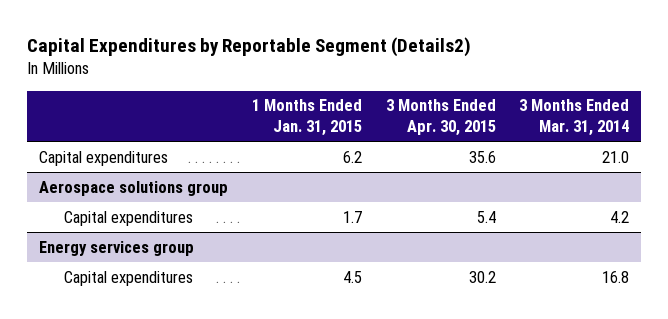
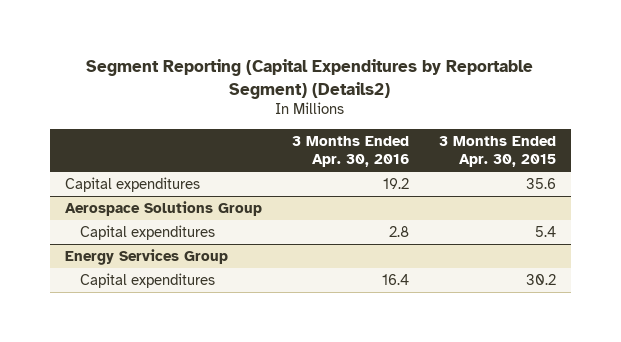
- Capital Expenditures by Reportable Segment (Details2)
+ Segment Reporting (Capital Expenditures by Reportable Segment) (Details2)
- | 1 Months Ended Jan. 31, 2015 | 3 Months Ended Apr. 30, 2015 | 3 Months Ended Mar. 31, 2014
+ | 3 Months Ended Apr. 30, 2016 | 3 Months Ended Apr. 30, 2015
- Aerospace solutions group
+ Aerospace Solutions Group
- Energy services group
+ Energy Services Group

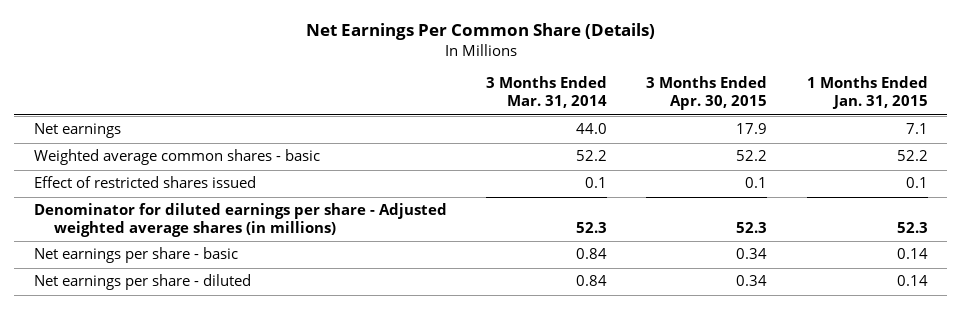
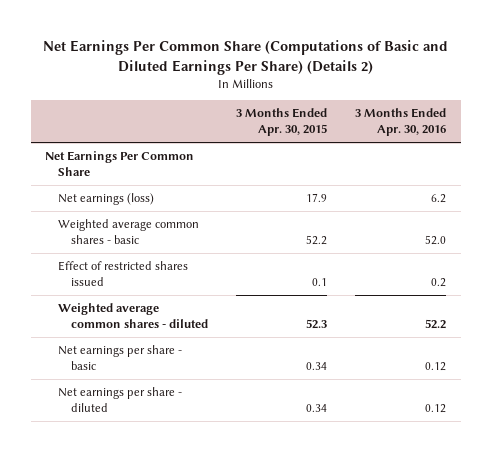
- Net Earnings Per Common Share (Details)
+ Net Earnings Per Common Share (Computations of Basic and Diluted Earnings Per Share) (Details 2)
- | 3 Months Ended Mar. 31, 2014 | 3 Months Ended Apr. 30, 2015 | 1 Months Ended Jan. 31, 2015
+ | 3 Months Ended Apr. 30, 2015 | 3 Months Ended Apr. 30, 2016
- Net earnings | 44.0 | 17.9 | 7.1
+ Net Earnings Per Common Share
+ Net earnings (loss) | 17.9 | 6.2
- Denominator for diluted earnings per share - Adjusted weighted average shares (in millions) | 52.3 | 52.3 | 52.3
+ Weighted average common shares - diluted | 52.3 | 52.2

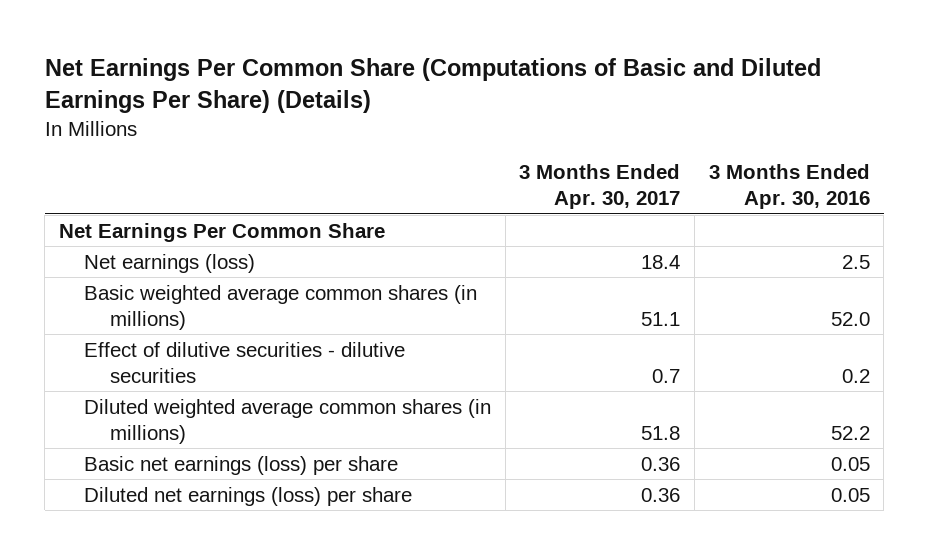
- Net Earnings Per Common Share (Computations of Basic and Diluted Earnings Per Share) (Details 2)
+ Net Earnings Per Common Share (Computations of Basic and Diluted Earnings Per Share) (Details)
- | 3 Months Ended Apr. 30, 2015 | 3 Months Ended Apr. 30, 2016
+ | 3 Months Ended Apr. 30, 2017 | 3 Months Ended Apr. 30, 2016
- Net earnings (loss) | 17.9 | 6.2
- Weighted average common shares - basic | 52.2 | 52.0
- Effect of restricted shares issued | 0.1 | 0.2
- Weighted average common shares - diluted | 52.3 | 52.2
- Net earnings per share - basic | 0.34 | 0.12
- Net earnings per share - diluted | 0.34 | 0.12
+ Net earnings (loss) | 18.4 | 2.5
+ Basic weighted average common shares (in millions) | 51.1 | 52.0
+ Effect of dilutive securities - dilutive securities | 0.7 | 0.2
+ Diluted weighted average common shares (in millions) | 51.8 | 52.2
+ Basic net earnings (loss) per share | 0.36 | 0.05
+ Diluted net earnings (loss) per share | 0.36 | 0.05

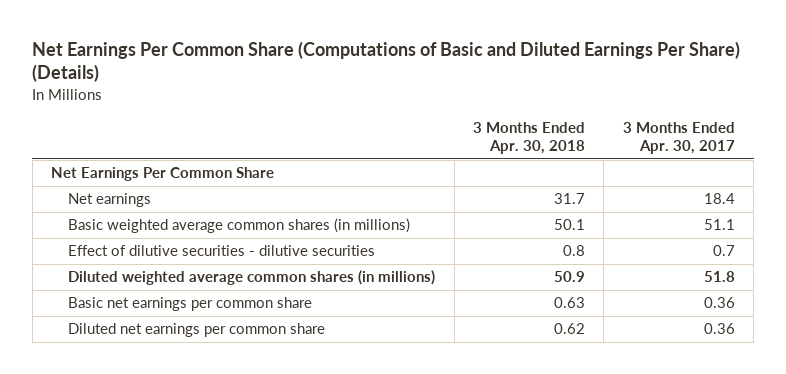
- | 3 Months Ended Apr. 30, 2017 | 3 Months Ended Apr. 30, 2016
+ | 3 Months Ended Apr. 30, 2018 | 3 Months Ended Apr. 30, 2017
- Net earnings (loss) | 18.4 | 2.5
+ Net earnings | 31.7 | 18.4
- Basic net earnings (loss) per share | 0.36 | 0.05
- Diluted net earnings (loss) per share | 0.36 | 0.05
+ Basic net earnings per common share | 0.63 | 0.36
+ Diluted net earnings per common share | 0.62 | 0.36

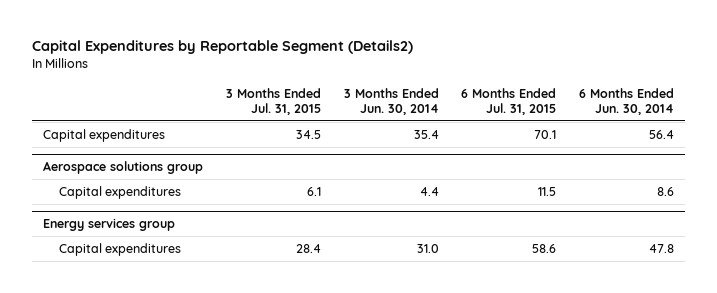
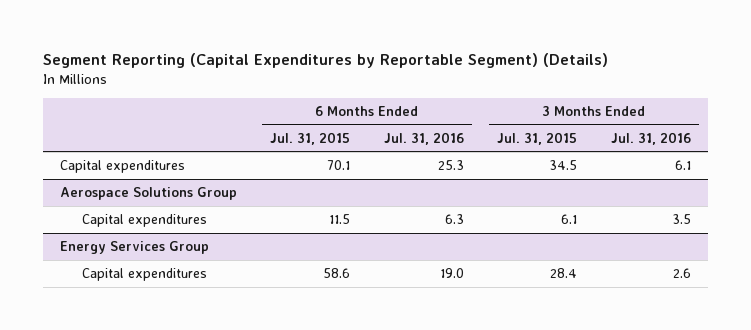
- Capital Expenditures by Reportable Segment (Details2)
+ Segment Reporting (Capital Expenditures by Reportable Segment) (Details)
- | 3 Months Ended Jul. 31, 2015 | 3 Months Ended Jun. 30, 2014 | 6 Months Ended Jul. 31, 2015 | 6 Months Ended Jun. 30, 2014
+ | 6 Months Ended Jul. 31, 2015 | 6 Months Ended Jul. 31, 2016 | 3 Months Ended Jul. 31, 2015 | 3 Months Ended Jul. 31, 2016
- Aerospace solutions group
+ Aerospace Solutions Group
- Energy services group
+ Energy Services Group

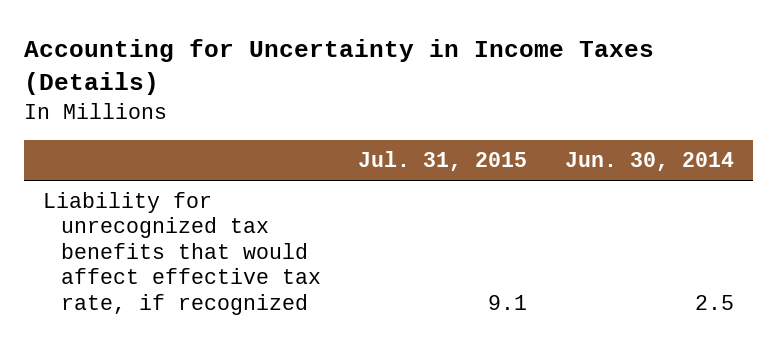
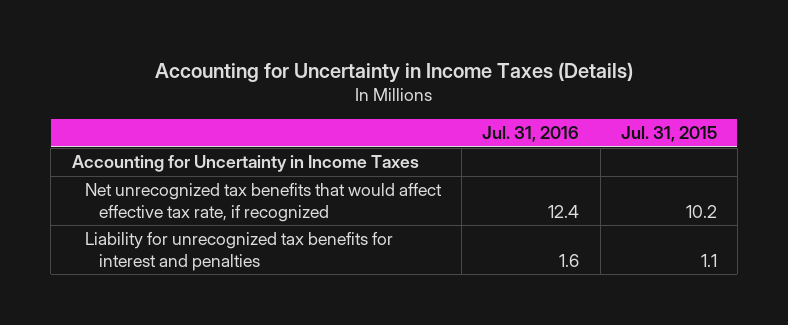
- | Jul. 31, 2015 | Jun. 30, 2014
+ | Jul. 31, 2016 | Jul. 31, 2015
- Liability for unrecognized tax benefits that would affect effective tax rate, if recognized | 9.1 | 2.5
+ Accounting for Uncertainty in Income Taxes
+ Net unrecognized tax benefits that would affect effective tax rate, if recognized | 12.4 | 10.2
+ Liability for unrecognized tax benefits for interest and penalties | 1.6 | 1.1

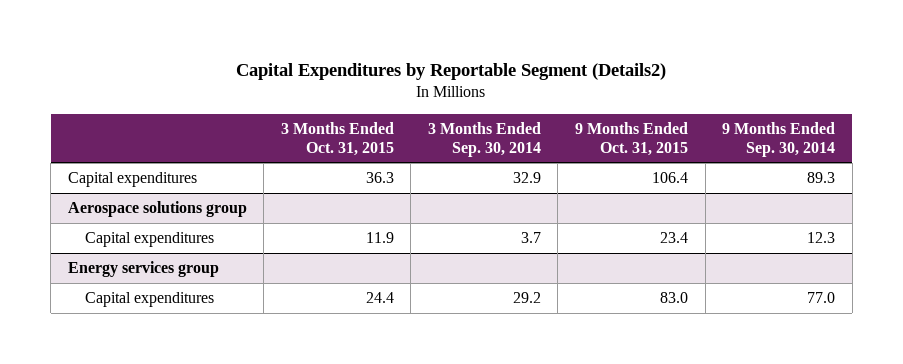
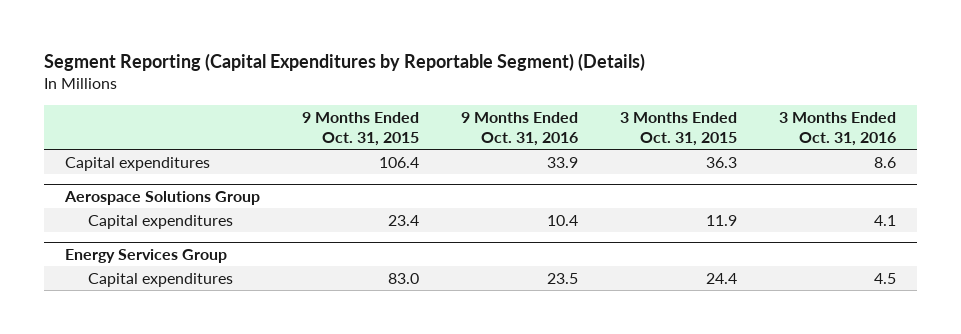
- Capital Expenditures by Reportable Segment (Details2)
+ Segment Reporting (Capital Expenditures by Reportable Segment) (Details)
- | 3 Months Ended Oct. 31, 2015 | 3 Months Ended Sep. 30, 2014 | 9 Months Ended Oct. 31, 2015 | 9 Months Ended Sep. 30, 2014
+ | 9 Months Ended Oct. 31, 2015 | 9 Months Ended Oct. 31, 2016 | 3 Months Ended Oct. 31, 2015 | 3 Months Ended Oct. 31, 2016
- Aerospace solutions group
+ Aerospace Solutions Group
- Energy services group
+ Energy Services Group

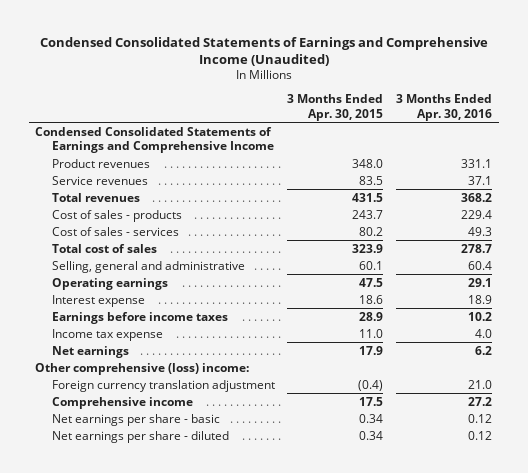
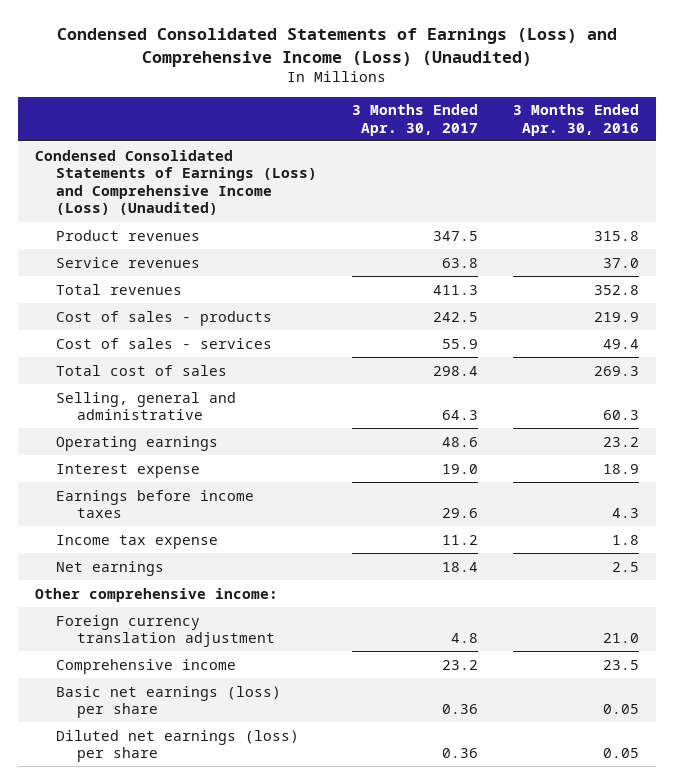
- Condensed Consolidated Statements of Earnings and Comprehensive Income (Unaudited)
+ Condensed Consolidated Statements of Earnings (Loss) and Comprehensive Income (Loss) (Unaudited)
- | 3 Months Ended Apr. 30, 2015 | 3 Months Ended Apr. 30, 2016
+ | 3 Months Ended Apr. 30, 2017 | 3 Months Ended Apr. 30, 2016
- Condensed Consolidated Statements of Earnings and Comprehensive Income
- Product revenues | 348.0 | 331.1
- Service revenues | 83.5 | 37.1
- Total revenues | 431.5 | 368.2
- Cost of sales - products | 243.7 | 229.4
- Cost of sales - services | 80.2 | 49.3
- Total cost of sales | 323.9 | 278.7
- Selling, general and administrative | 60.1 | 60.4
- Operating earnings | 47.5 | 29.1
+ Condensed Consolidated Statements of Earnings (Loss) and Comprehensive Income (Loss) (Unaudited)
+ Product revenues | 347.5 | 315.8
+ Service revenues | 63.8 | 37.0
+ Total revenues | 411.3 | 352.8
+ Cost of sales - products | 242.5 | 219.9
+ Cost of sales - services | 55.9 | 49.4
+ Total cost of sales | 298.4 | 269.3
+ Selling, general and administrative | 64.3 | 60.3
+ Operating earnings | 48.6 | 23.2
- Earnings before income taxes | 28.9 | 10.2
- Income tax expense | 11.0 | 4.0
- Net earnings | 17.9 | 6.2
- Other comprehensive (loss) income:
+ Earnings before income taxes | 29.6 | 4.3
+ Income tax expense | 11.2 | 1.8
+ Net earnings | 18.4 | 2.5
+ Other comprehensive income:
- Comprehensive income | 17.5 | 27.2
- Net earnings per share - basic | 0.34 | 0.12
- Net earnings per share - diluted | 0.34 | 0.12
+ Comprehensive income | 23.2 | 23.5
+ Basic net earnings (loss) per share | 0.36 | 0.05
+ Diluted net earnings (loss) per share | 0.36 | 0.05

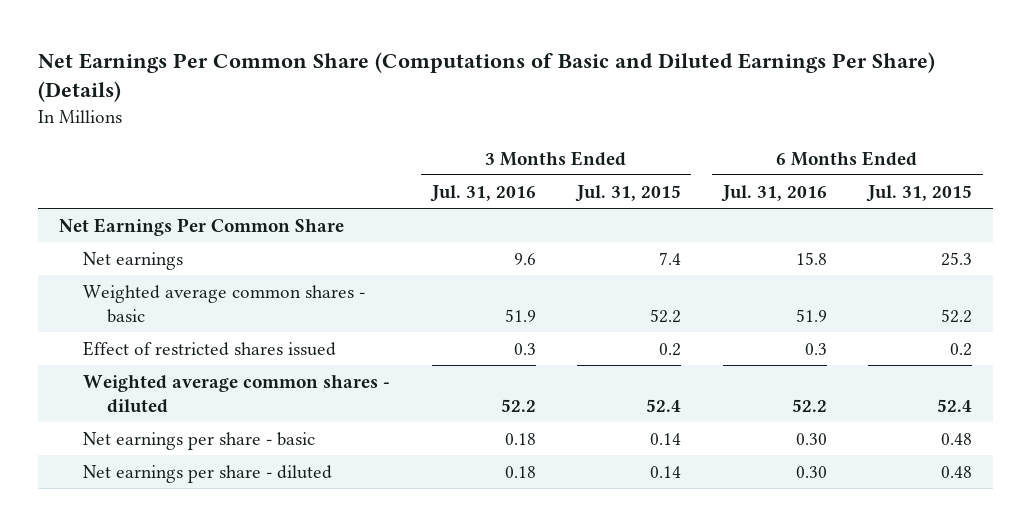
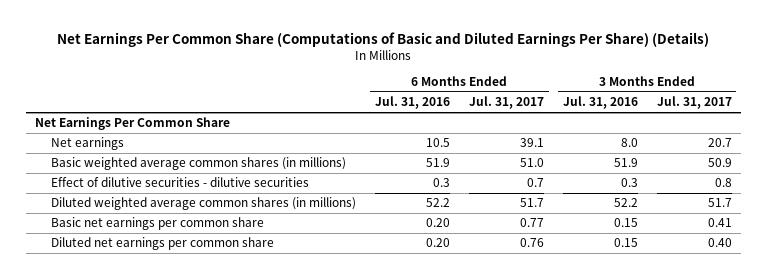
- | 3 Months Ended Jul. 31, 2016 | 3 Months Ended Jul. 31, 2015 | 6 Months Ended Jul. 31, 2016 | 6 Months Ended Jul. 31, 2015
+ | 6 Months Ended Jul. 31, 2016 | 6 Months Ended Jul. 31, 2017 | 3 Months Ended Jul. 31, 2016 | 3 Months Ended Jul. 31, 2017
- Net earnings | 9.6 | 7.4 | 15.8 | 25.3
- Weighted average common shares - basic | 51.9 | 52.2 | 51.9 | 52.2
- Effect of restricted shares issued | 0.3 | 0.2 | 0.3 | 0.2
- Weighted average common shares - diluted | 52.2 | 52.4 | 52.2 | 52.4
- Net earnings per share - basic | 0.18 | 0.14 | 0.30 | 0.48
- Net earnings per share - diluted | 0.18 | 0.14 | 0.30 | 0.48
+ Net earnings | 10.5 | 39.1 | 8.0 | 20.7
+ Basic weighted average common shares (in millions) | 51.9 | 51.0 | 51.9 | 50.9
+ Effect of dilutive securities - dilutive securities | 0.3 | 0.7 | 0.3 | 0.8
+ Diluted weighted average common shares (in millions) | 52.2 | 51.7 | 52.2 | 51.7
+ Basic net earnings per common share | 0.20 | 0.77 | 0.15 | 0.41
+ Diluted net earnings per common share | 0.20 | 0.76 | 0.15 | 0.40

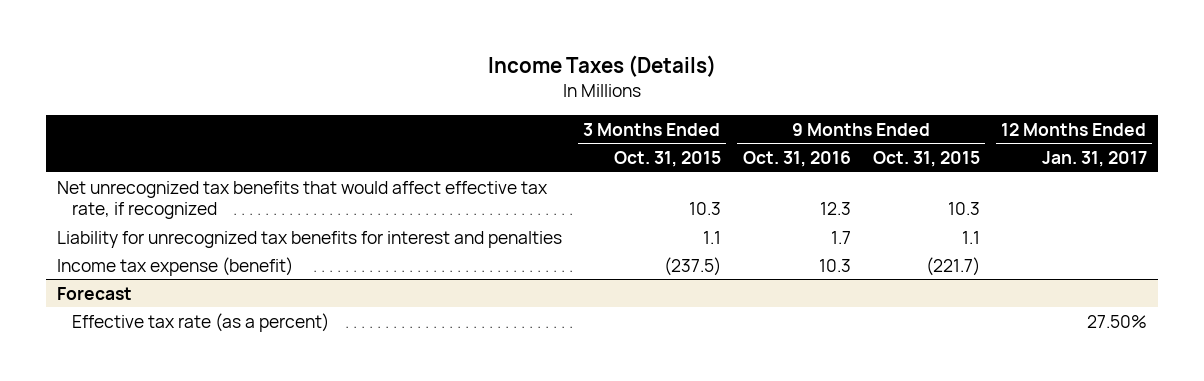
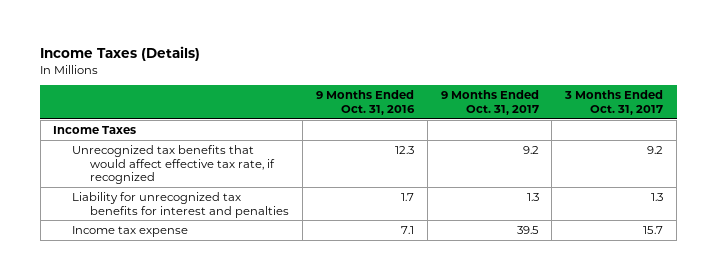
- | 3 Months Ended Oct. 31, 2015 | 9 Months Ended Oct. 31, 2016 | 9 Months Ended Oct. 31, 2015 | 12 Months Ended Jan. 31, 2017
+ | 9 Months Ended Oct. 31, 2016 | 9 Months Ended Oct. 31, 2017 | 3 Months Ended Oct. 31, 2017
- Net unrecognized tax benefits that would affect effective tax rate, if recognized | 10.3 | 12.3 | 10.3 |
+ Income Taxes
+ Unrecognized tax benefits that would affect effective tax rate, if recognized | 12.3 | 9.2 | 9.2
- Income tax expense (benefit) | (237.5) | 10.3 | (221.7) |
- Forecast
- Effective tax rate (as a percent) | | | | 27.50%
+ Income tax expense | 7.1 | 39.5 | 15.7

